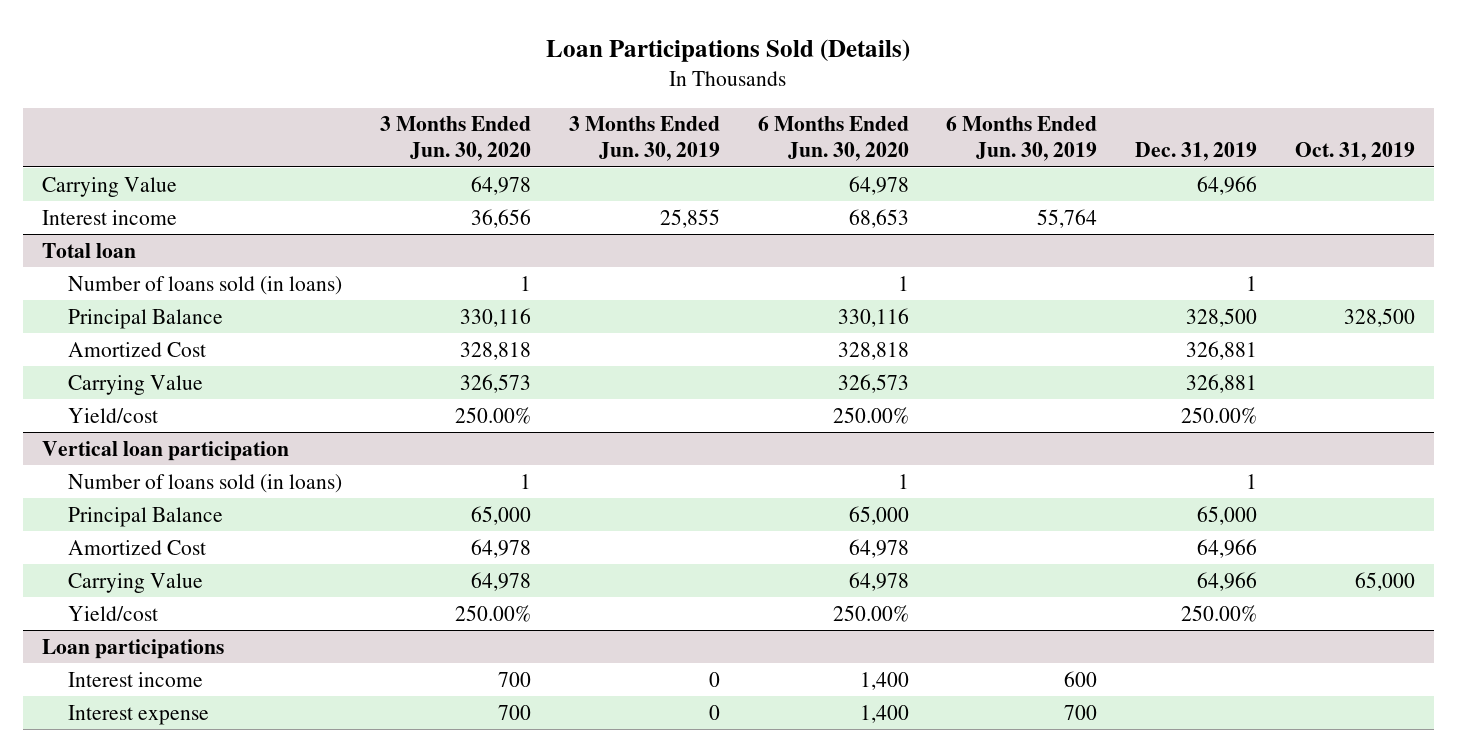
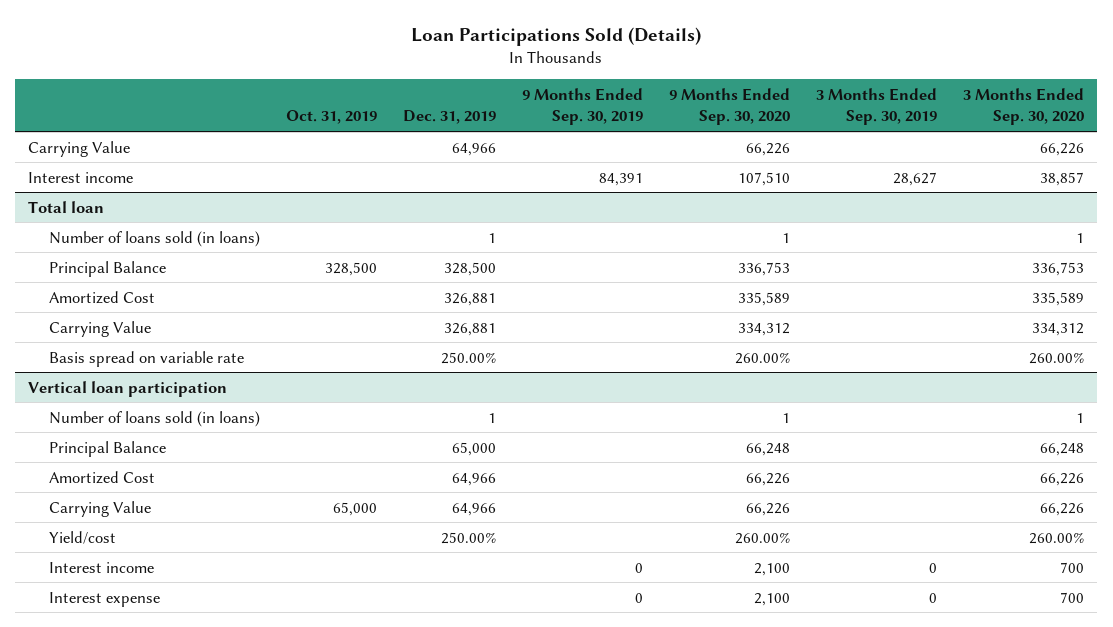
- | 3 Months Ended Jun. 30, 2020 | 3 Months Ended Jun. 30, 2019 | 6 Months Ended Jun. 30, 2020 | 6 Months Ended Jun. 30, 2019 | Dec. 31, 2019 | Oct. 31, 2019
+ | Oct. 31, 2019 | Dec. 31, 2019 | 9 Months Ended Sep. 30, 2019 | 9 Months Ended Sep. 30, 2020 | 3 Months Ended Sep. 30, 2019 | 3 Months Ended Sep. 30, 2020
@ Total loan
- Yield/cost | 250.00% | | 250.00% | | 250.00% |
+ Basis spread on variable rate | | 250.00% | | 260.00% | | 260.00%
- Loan participations

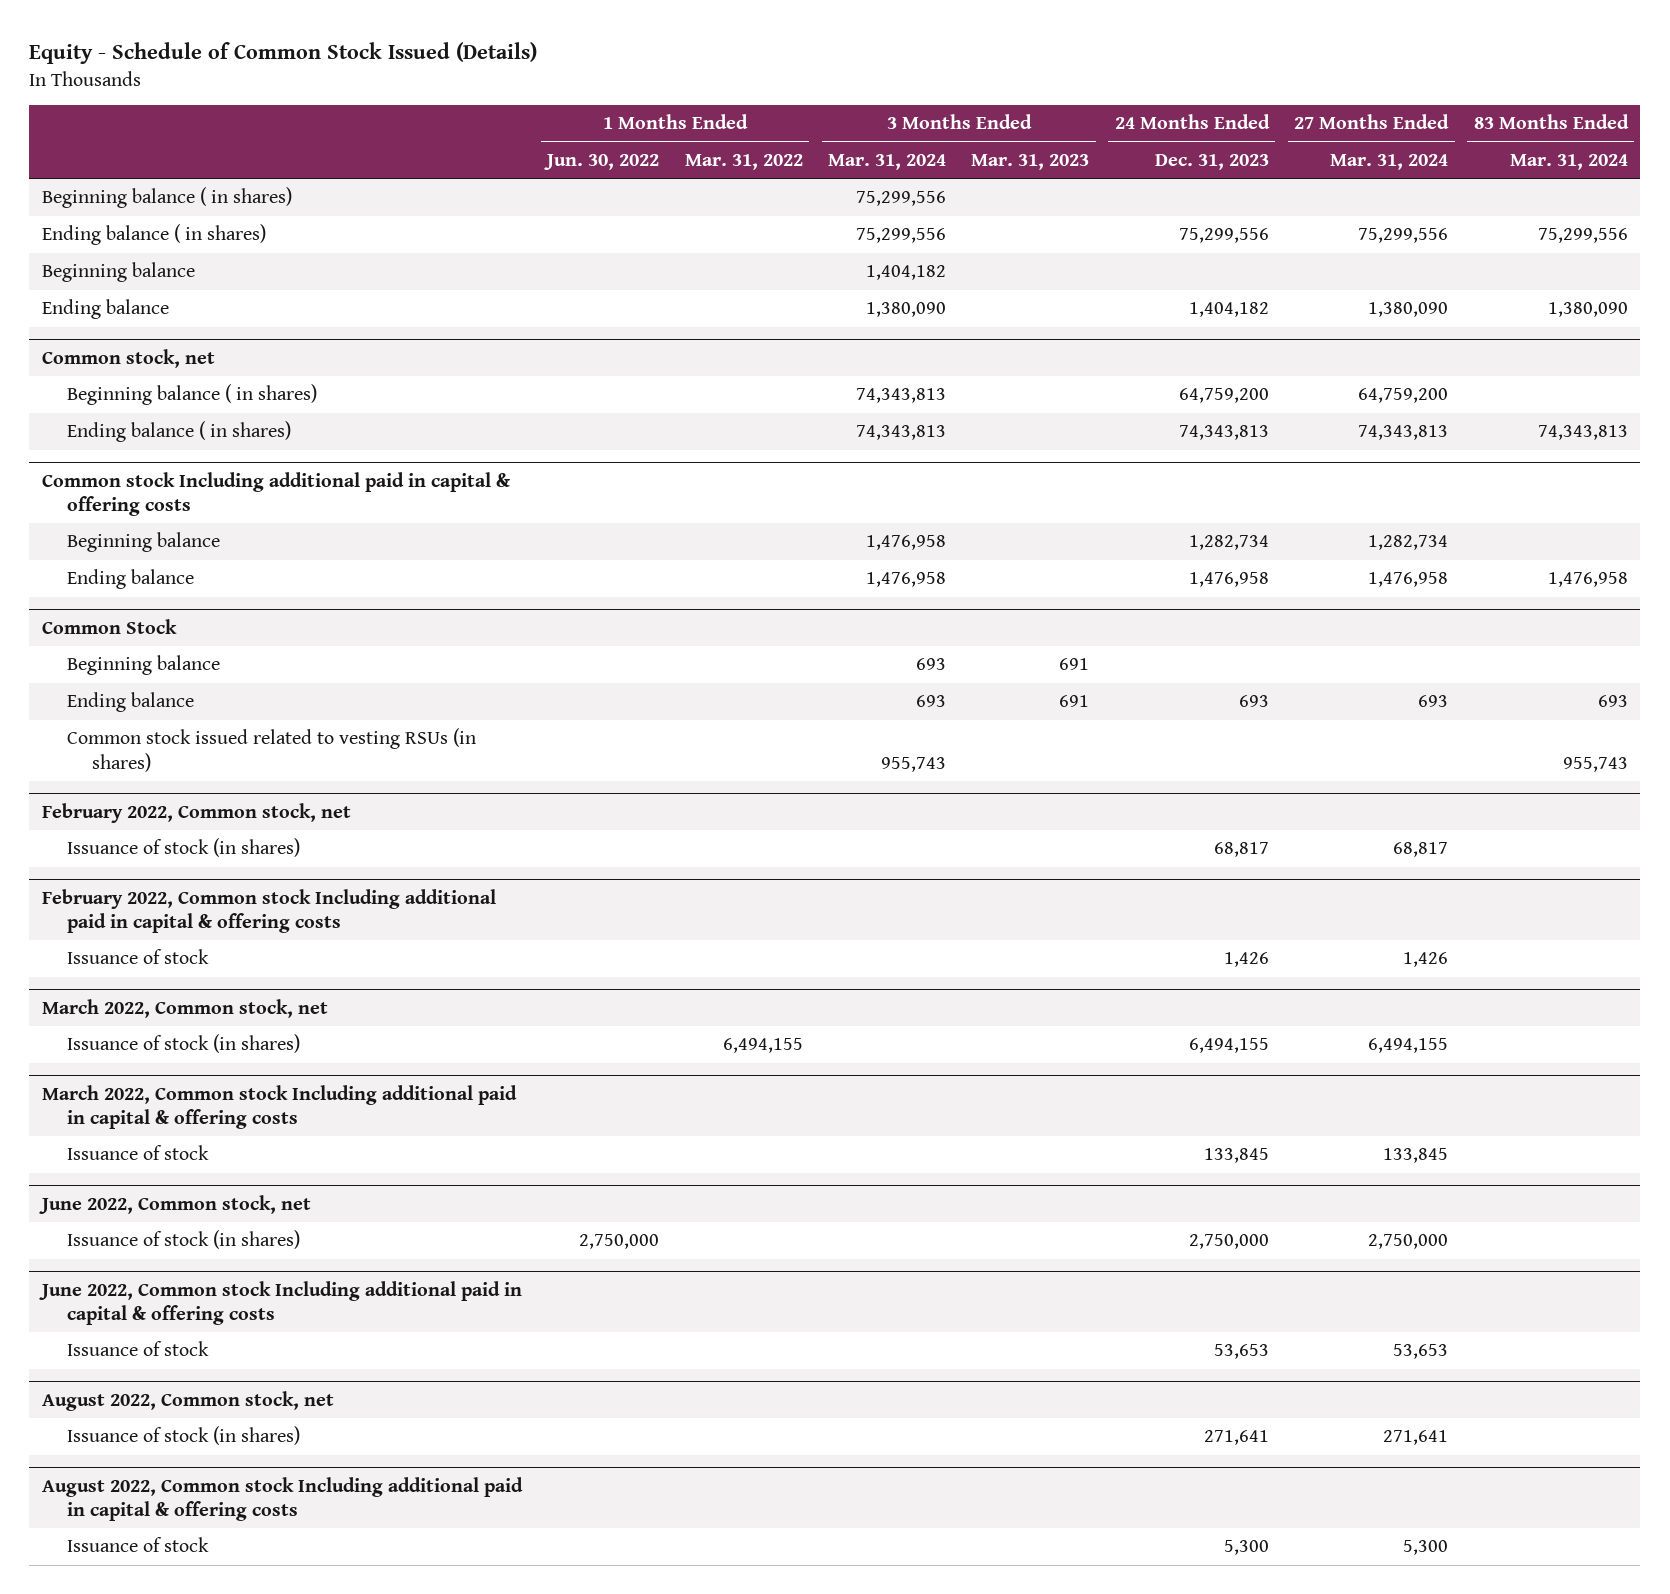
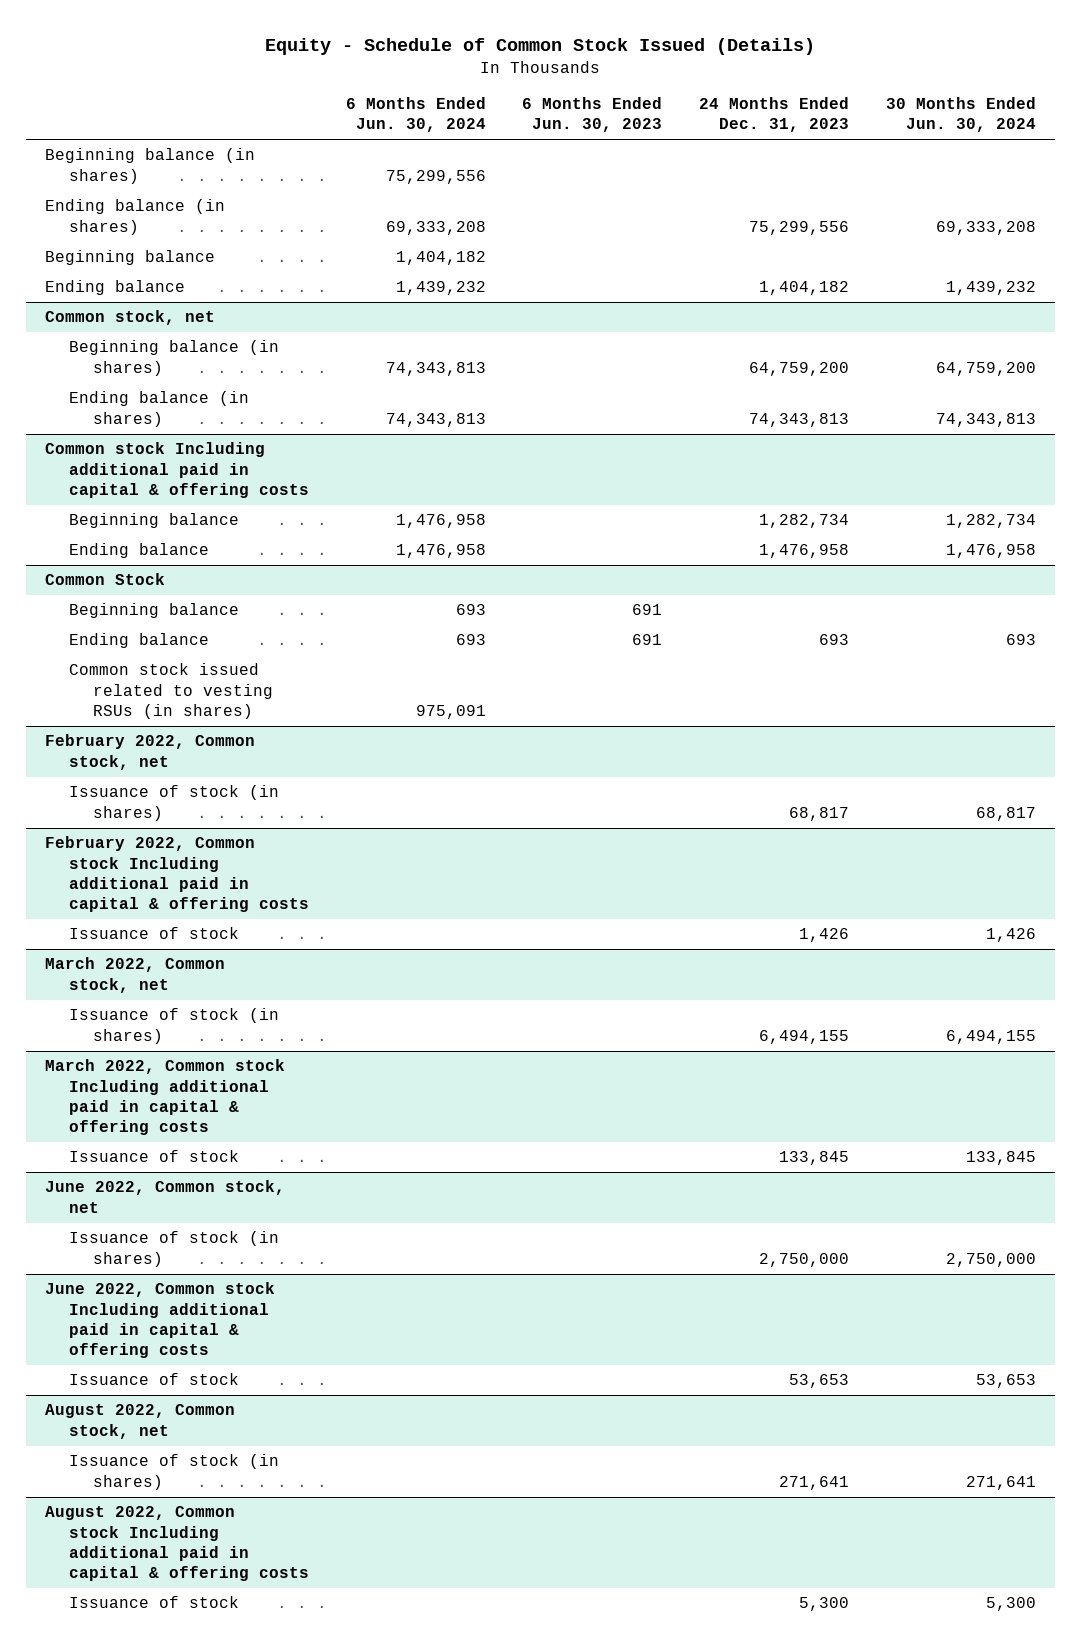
- | 1 Months Ended Jun. 30, 2022 | 1 Months Ended Mar. 31, 2022 | 3 Months Ended Mar. 31, 2024 | 3 Months Ended Mar. 31, 2023 | 24 Months Ended Dec. 31, 2023 | 27 Months Ended Mar. 31, 2024 | 83 Months Ended Mar. 31, 2024
+ | 6 Months Ended Jun. 30, 2024 | 6 Months Ended Jun. 30, 2023 | 24 Months Ended Dec. 31, 2023 | 30 Months Ended Jun. 30, 2024
- Beginning balance ( in shares) | | | 75,299,556 | | | |
- Ending balance ( in shares) | | | 75,299,556 | | 75,299,556 | 75,299,556 | 75,299,556
+ Beginning balance (in shares) | 75,299,556 | | |
+ Ending balance (in shares) | 69,333,208 | | 75,299,556 | 69,333,208
@ Common stock, net
- Beginning balance ( in shares) | | | 74,343,813 | | 64,759,200 | 64,759,200 |
- Ending balance ( in shares) | | | 74,343,813 | | 74,343,813 | 74,343,813 | 74,343,813
+ Beginning balance (in shares) | 74,343,813 | | 64,759,200 | 64,759,200
+ Ending balance (in shares) | 74,343,813 | | 74,343,813 | 74,343,813

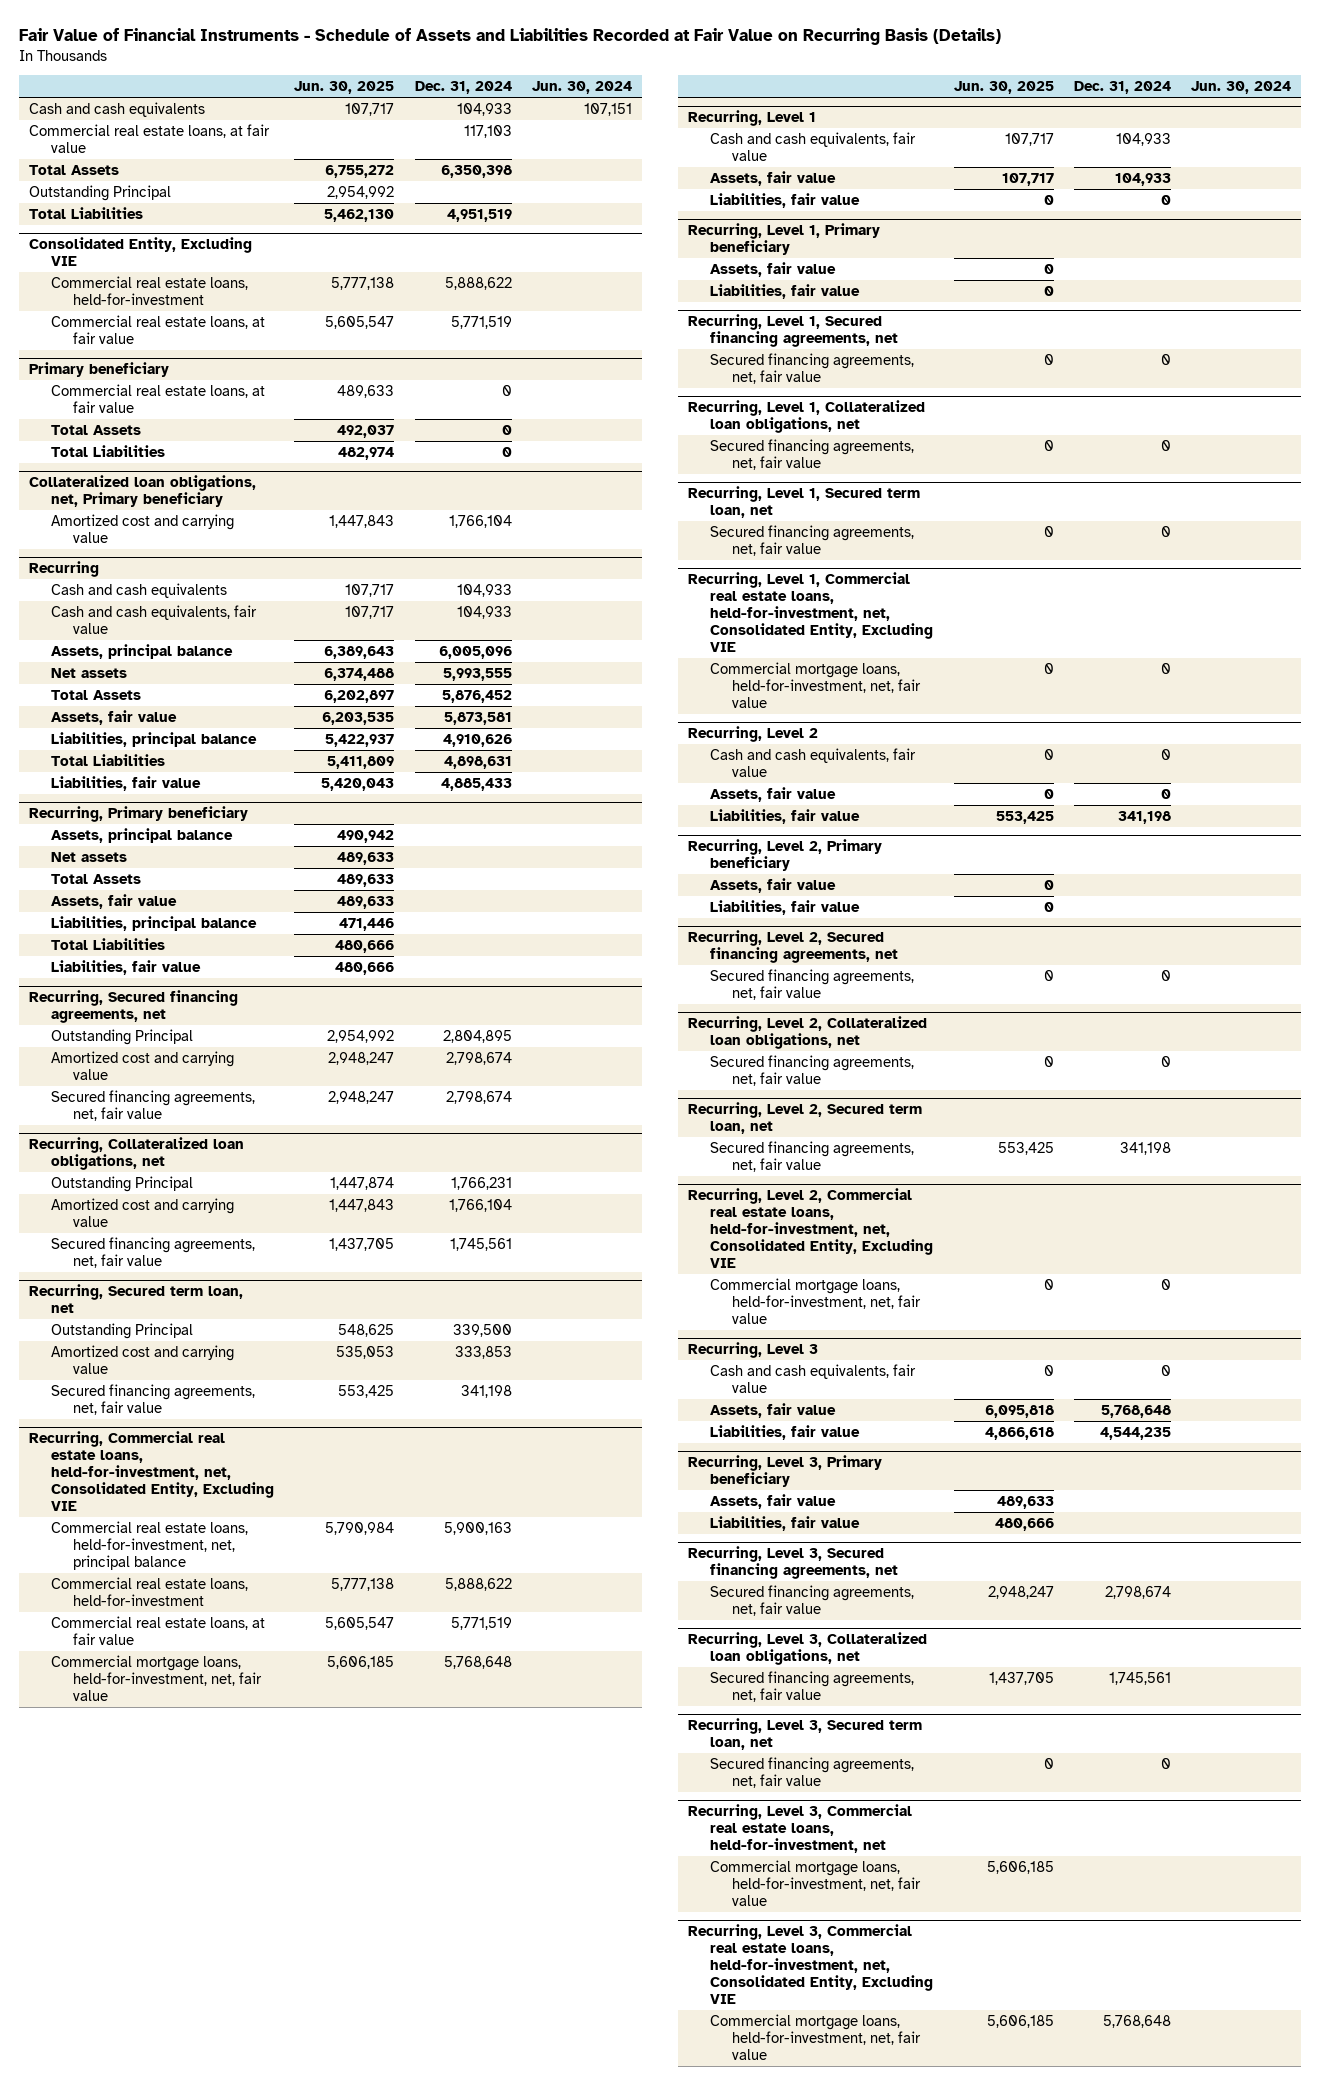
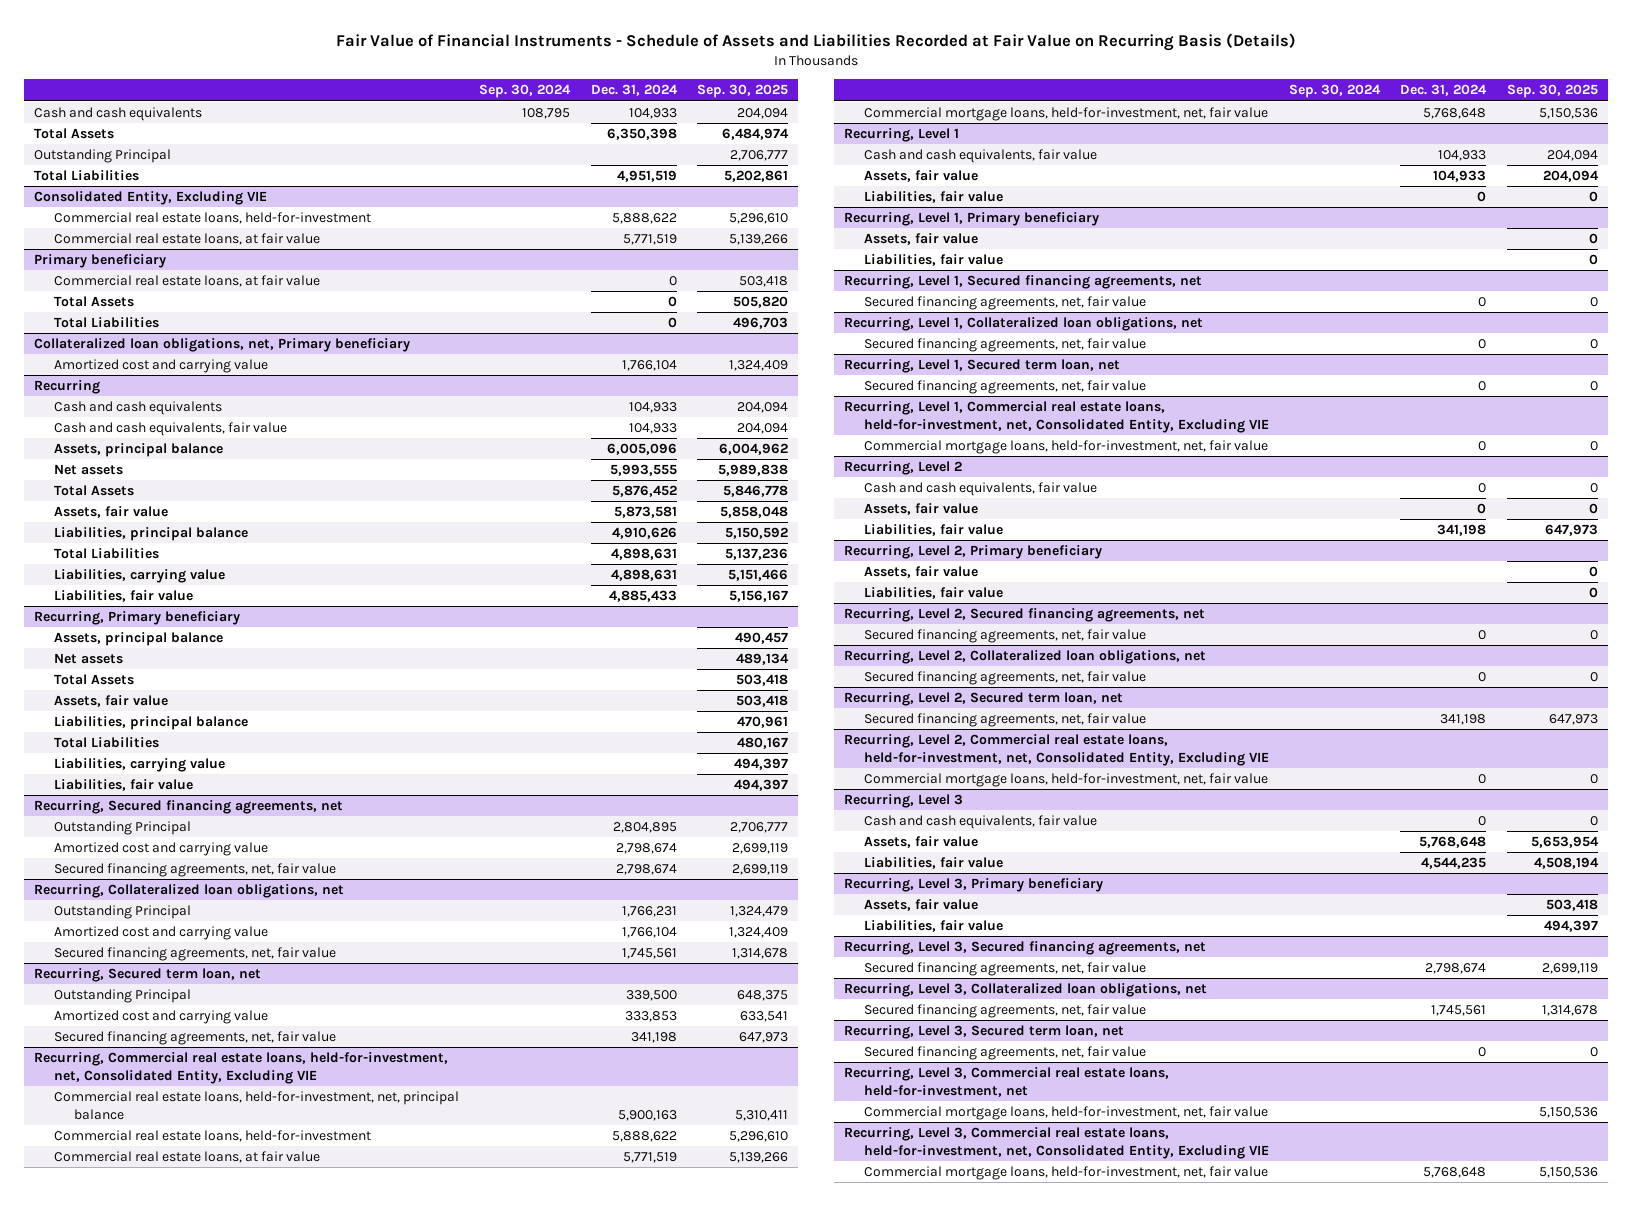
- | Jun. 30, 2025 | Dec. 31, 2024 | Jun. 30, 2024
+ | Sep. 30, 2024 | Dec. 31, 2024 | Sep. 30, 2025
- Commercial real estate loans, at fair value | | 117,103 |
@ Recurring
+ Liabilities, carrying value | | 4,898,631 | 5,151,466
@ Recurring, Primary beneficiary
+ Liabilities, carrying value | | | 494,397

